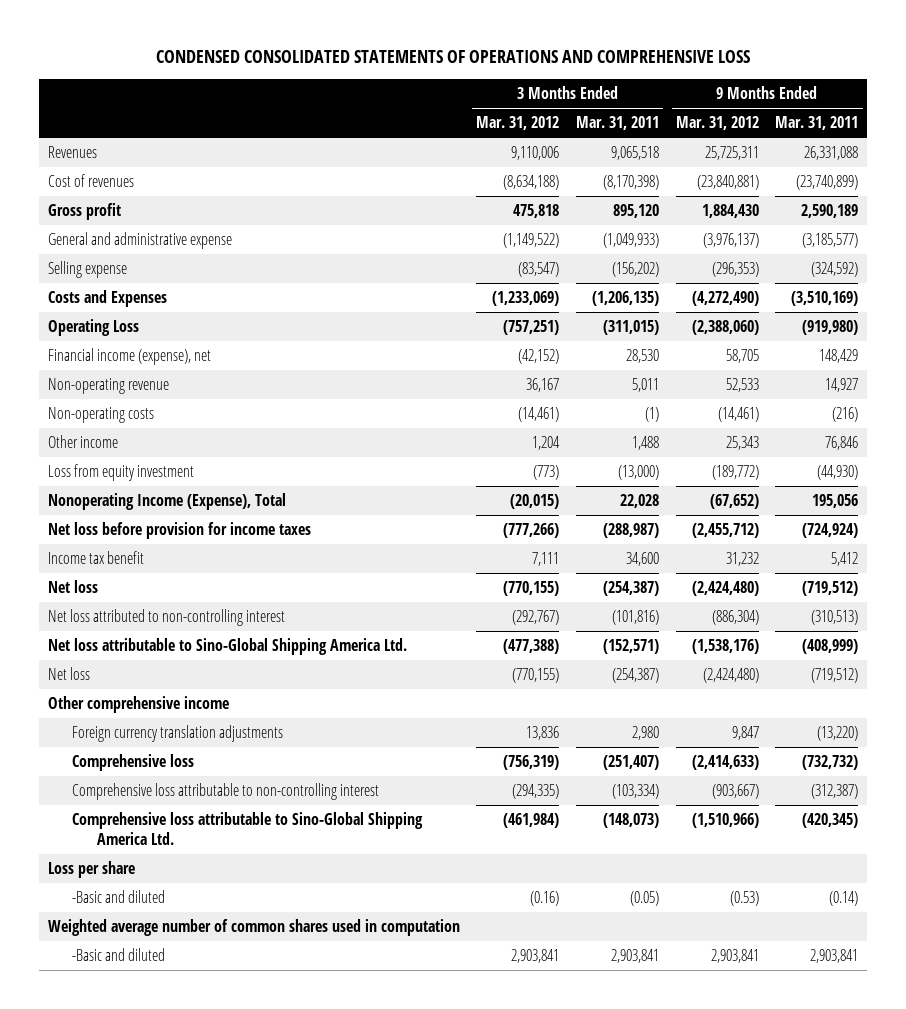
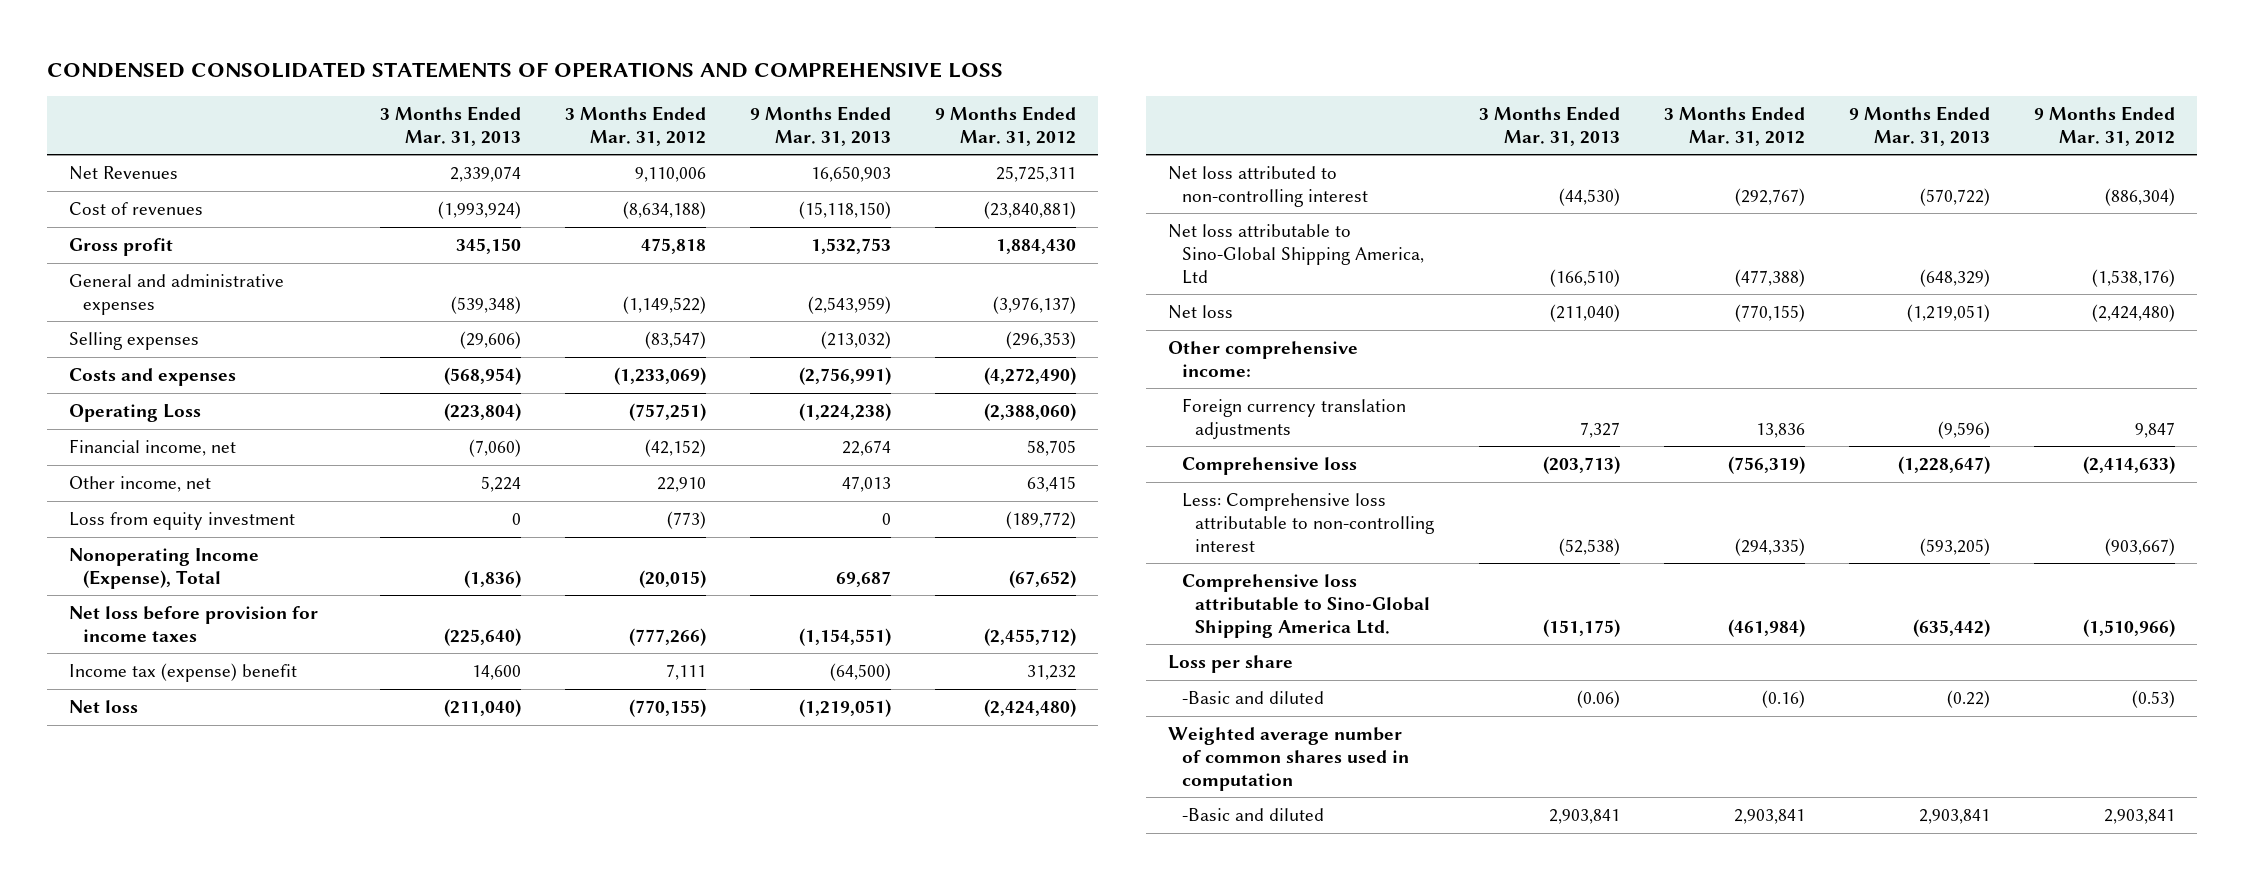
- | 3 Months Ended Mar. 31, 2012 | 3 Months Ended Mar. 31, 2011 | 9 Months Ended Mar. 31, 2012 | 9 Months Ended Mar. 31, 2011
+ | 3 Months Ended Mar. 31, 2013 | 3 Months Ended Mar. 31, 2012 | 9 Months Ended Mar. 31, 2013 | 9 Months Ended Mar. 31, 2012
- Revenues | 9,110,006 | 9,065,518 | 25,725,311 | 26,331,088
+ Net Revenues | 2,339,074 | 9,110,006 | 16,650,903 | 25,725,311
- General and administrative expense | (1,149,522) | (1,049,933) | (3,976,137) | (3,185,577)
- Selling expense | (83,547) | (156,202) | (296,353) | (324,592)
- Costs and Expenses | (1,233,069) | (1,206,135) | (4,272,490) | (3,510,169)
+ General and administrative expenses | (539,348) | (1,149,522) | (2,543,959) | (3,976,137)
+ Selling expenses | (29,606) | (83,547) | (213,032) | (296,353)
+ Costs and expenses | (568,954) | (1,233,069) | (2,756,991) | (4,272,490)
- Financial income (expense), net | (42,152) | 28,530 | 58,705 | 148,429
- Non-operating revenue | 36,167 | 5,011 | 52,533 | 14,927
- Non-operating costs | (14,461) | (1) | (14,461) | (216)
- Other income | 1,204 | 1,488 | 25,343 | 76,846
+ Financial income, net | (7,060) | (42,152) | 22,674 | 58,705
+ Other income, net | 5,224 | 22,910 | 47,013 | 63,415
- Income tax benefit | 7,111 | 34,600 | 31,232 | 5,412
+ Income tax (expense) benefit | 14,600 | 7,111 | (64,500) | 31,232
- Net loss attributable to Sino-Global Shipping America Ltd. | (477,388) | (152,571) | (1,538,176) | (408,999)
+ Net loss attributable to Sino-Global Shipping America, Ltd | (166,510) | (477,388) | (648,329) | (1,538,176)
- Other comprehensive income
+ Other comprehensive income:
- Comprehensive loss attributable to non-controlling interest | (294,335) | (103,334) | (903,667) | (312,387)
+ Less: Comprehensive loss attributable to non-controlling interest | (52,538) | (294,335) | (593,205) | (903,667)

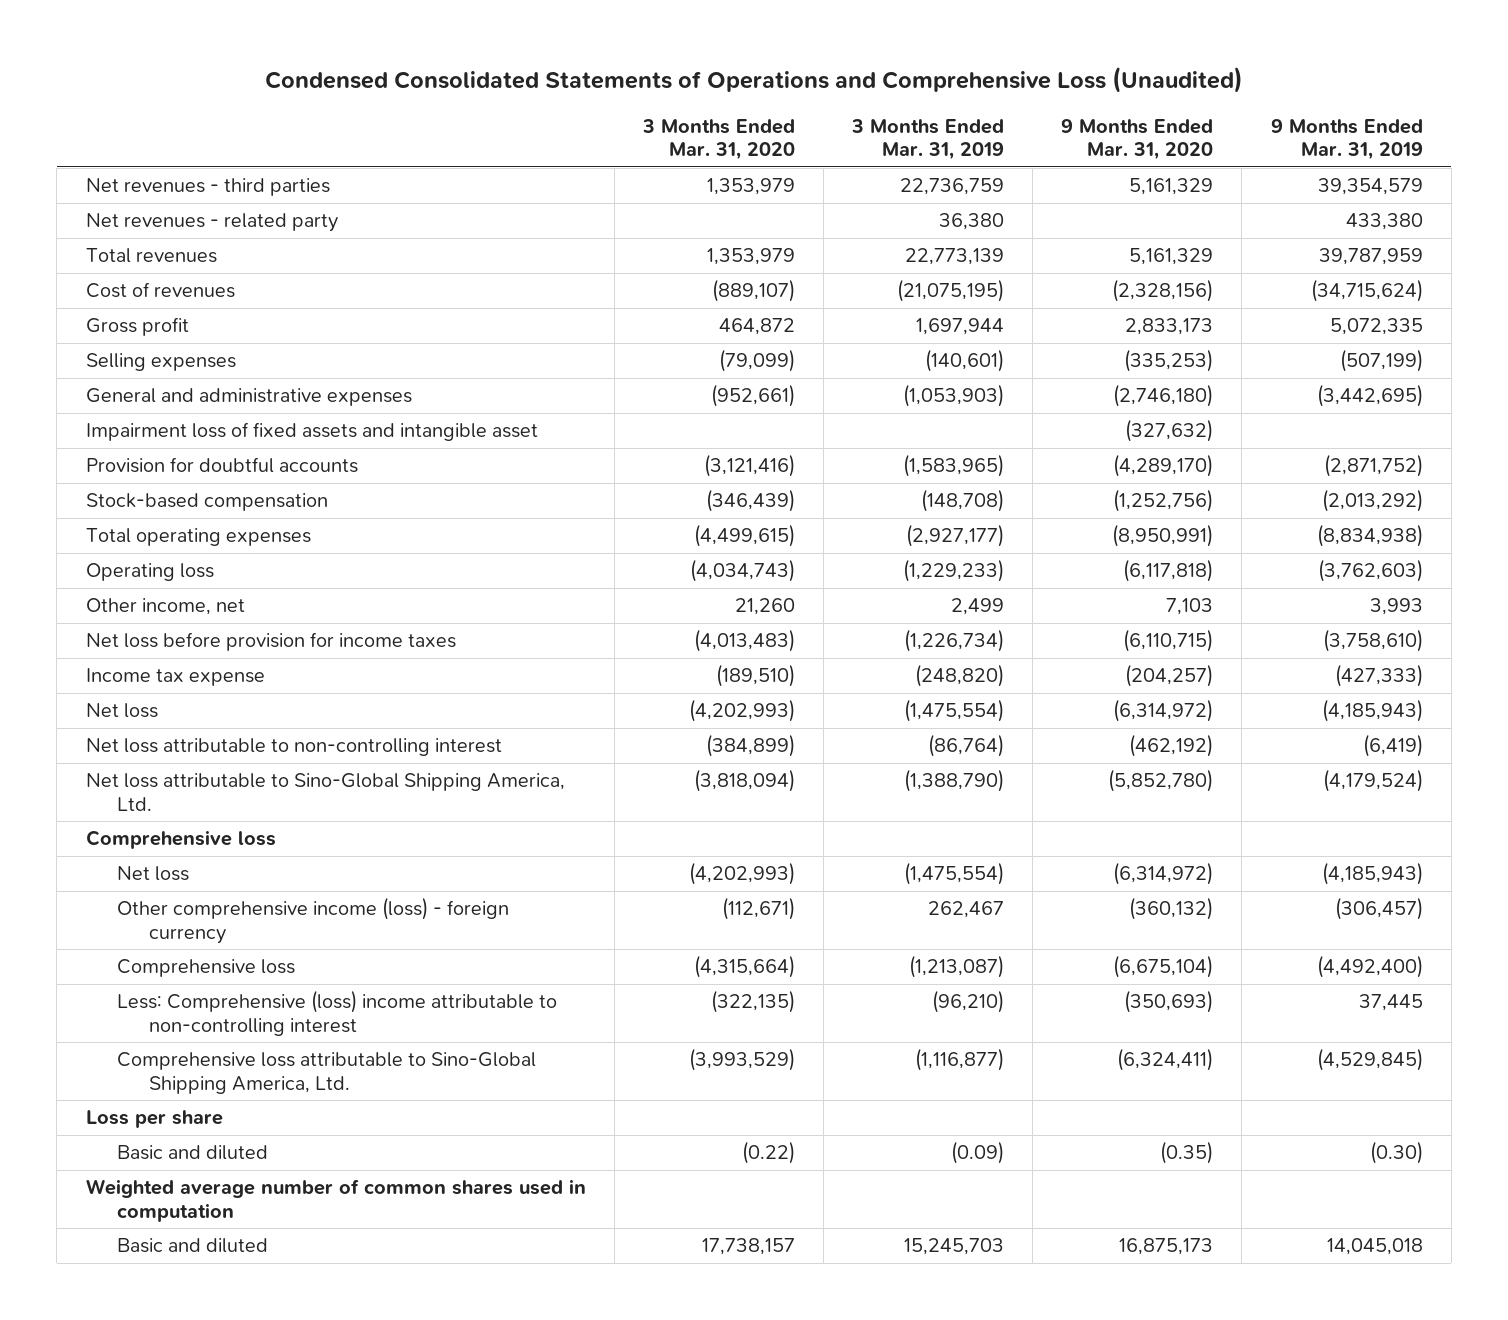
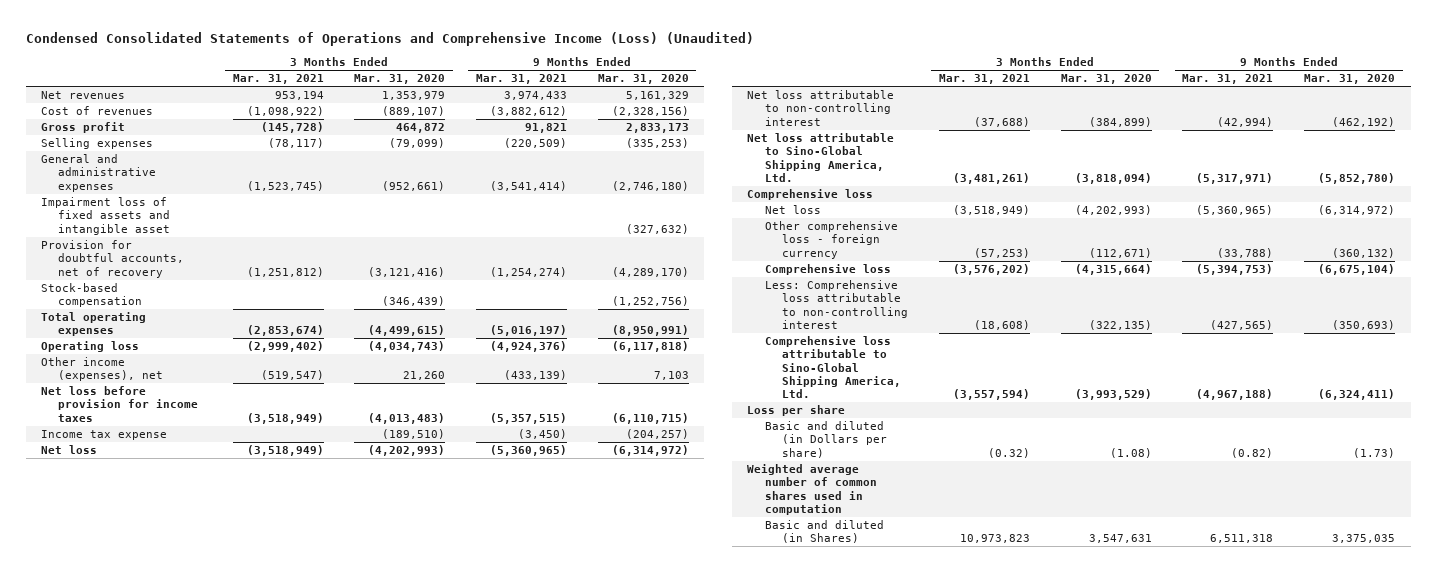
- Condensed Consolidated Statements of Operations and Comprehensive Loss (Unaudited)
+ Condensed Consolidated Statements of Operations and Comprehensive Income (Loss) (Unaudited)
- | 3 Months Ended Mar. 31, 2020 | 3 Months Ended Mar. 31, 2019 | 9 Months Ended Mar. 31, 2020 | 9 Months Ended Mar. 31, 2019
+ | 3 Months Ended Mar. 31, 2021 | 3 Months Ended Mar. 31, 2020 | 9 Months Ended Mar. 31, 2021 | 9 Months Ended Mar. 31, 2020
- Net revenues - third parties | 1,353,979 | 22,736,759 | 5,161,329 | 39,354,579
- Net revenues - related party | | 36,380 | | 433,380
- Total revenues | 1,353,979 | 22,773,139 | 5,161,329 | 39,787,959
+ Net revenues | 953,194 | 1,353,979 | 3,974,433 | 5,161,329
- Provision for doubtful accounts | (3,121,416) | (1,583,965) | (4,289,170) | (2,871,752)
+ Provision for doubtful accounts, net of recovery | (1,251,812) | (3,121,416) | (1,254,274) | (4,289,170)
- Other income, net | 21,260 | 2,499 | 7,103 | 3,993
+ Other income (expenses), net | (519,547) | 21,260 | (433,139) | 7,103
- Other comprehensive income (loss) - foreign currency | (112,671) | 262,467 | (360,132) | (306,457)
+ Other comprehensive loss - foreign currency | (57,253) | (112,671) | (33,788) | (360,132)
- Less: Comprehensive (loss) income attributable to non-controlling interest | (322,135) | (96,210) | (350,693) | 37,445
+ Less: Comprehensive loss attributable to non-controlling interest | (18,608) | (322,135) | (427,565) | (350,693)
- Basic and diluted | (0.22) | (0.09) | (0.35) | (0.30)
+ Basic and diluted (in Dollars per share) | (0.32) | (1.08) | (0.82) | (1.73)
- Basic and diluted | 17,738,157 | 15,245,703 | 16,875,173 | 14,045,018
+ Basic and diluted (in Shares) | 10,973,823 | 3,547,631 | 6,511,318 | 3,375,035

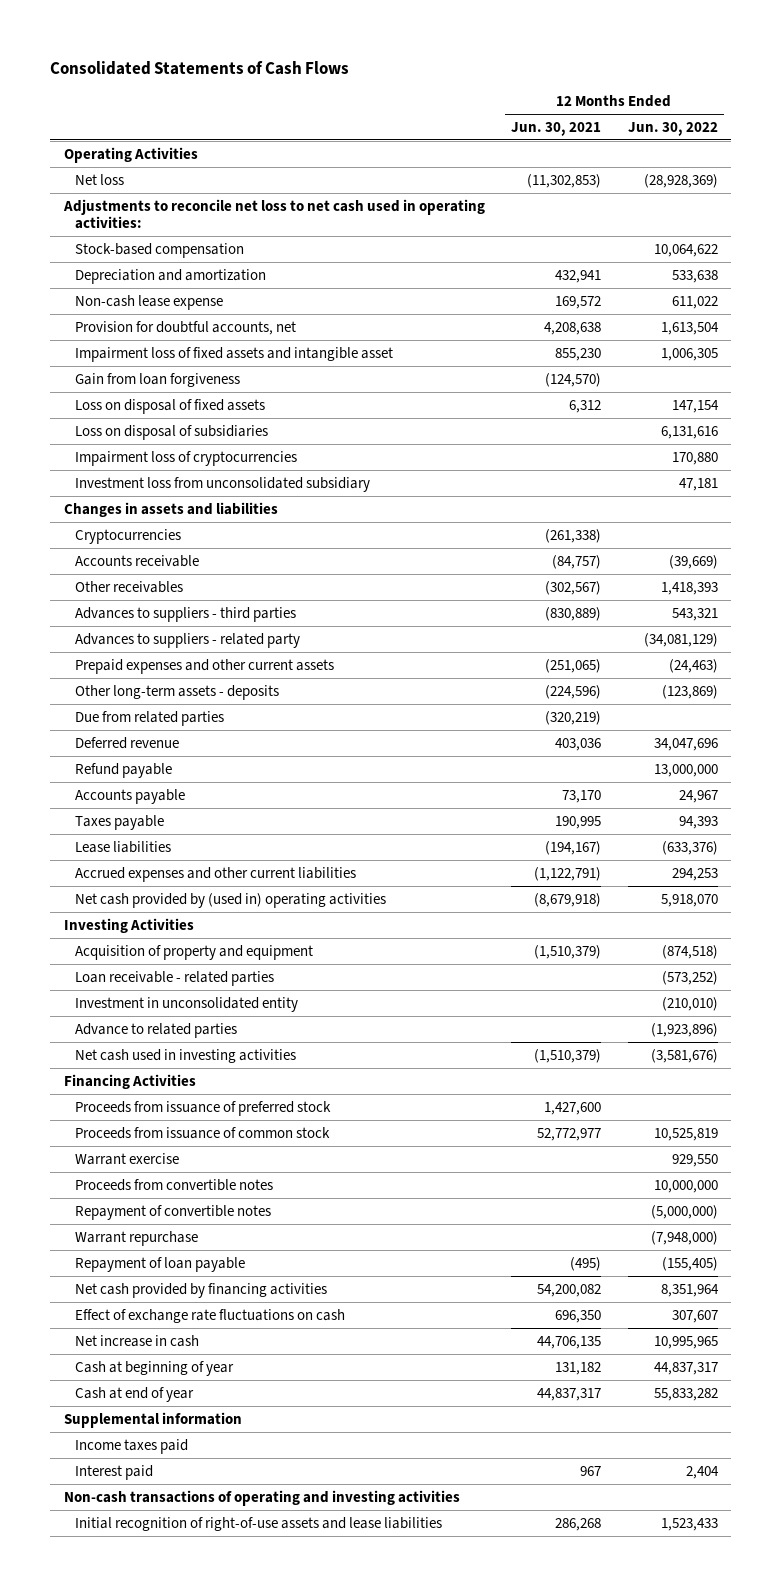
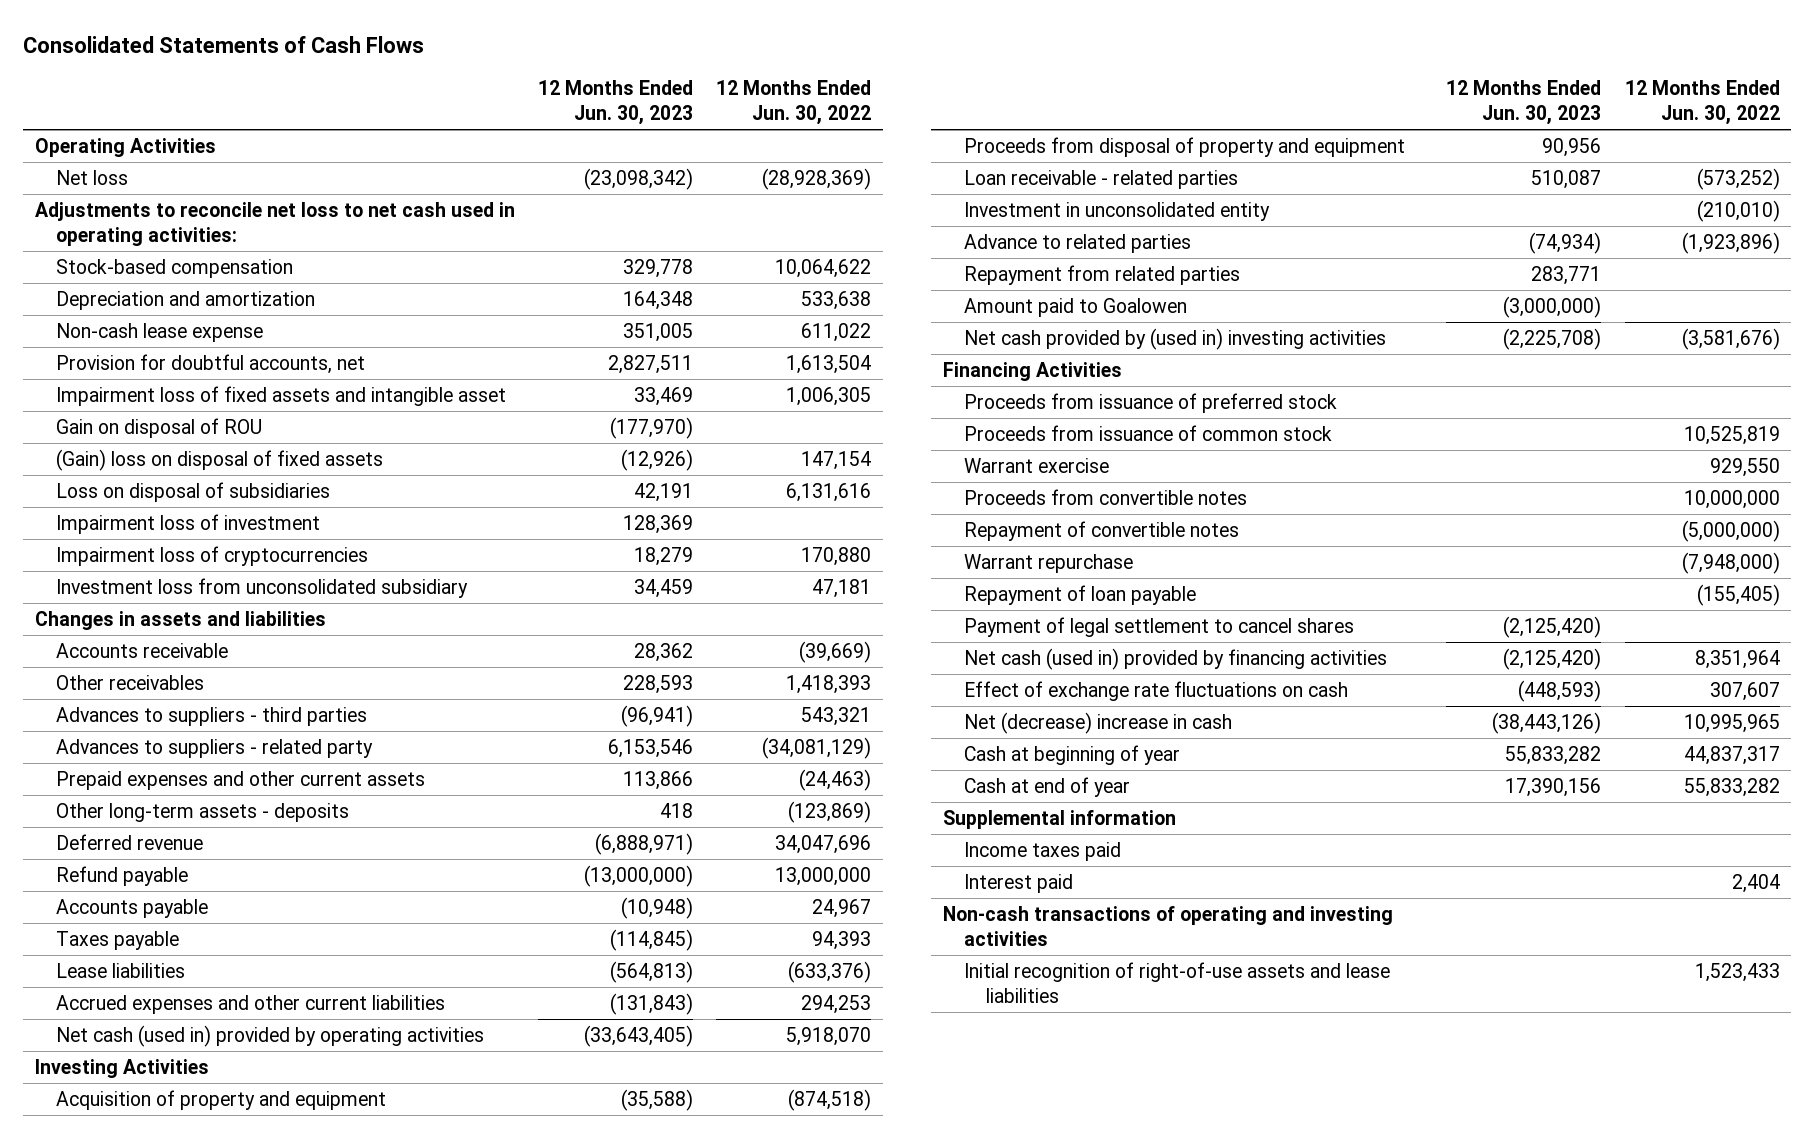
- | 12 Months Ended Jun. 30, 2021 | 12 Months Ended Jun. 30, 2022
+ | 12 Months Ended Jun. 30, 2023 | 12 Months Ended Jun. 30, 2022
- Gain from loan forgiveness | (124,570) |
- Loss on disposal of fixed assets | 6,312 | 147,154
+ Gain on disposal of ROU | (177,970) |
+ (Gain) loss on disposal of fixed assets | (12,926) | 147,154
+ Impairment loss of investment | 128,369 |
- Cryptocurrencies | (261,338) |
- Due from related parties | (320,219) |
- Net cash provided by (used in) operating activities | (8,679,918) | 5,918,070
+ Net cash (used in) provided by operating activities | (33,643,405) | 5,918,070
+ Proceeds from disposal of property and equipment | 90,956 |
- Net cash used in investing activities | (1,510,379) | (3,581,676)
+ Repayment from related parties | 283,771 |
+ Amount paid to Goalowen | (3,000,000) |
+ Net cash provided by (used in) investing activities | (2,225,708) | (3,581,676)
- Net cash provided by financing activities | 54,200,082 | 8,351,964
+ Payment of legal settlement to cancel shares | (2,125,420) |
+ Net cash (used in) provided by financing activities | (2,125,420) | 8,351,964
- Net increase in cash | 44,706,135 | 10,995,965
+ Net (decrease) increase in cash | (38,443,126) | 10,995,965

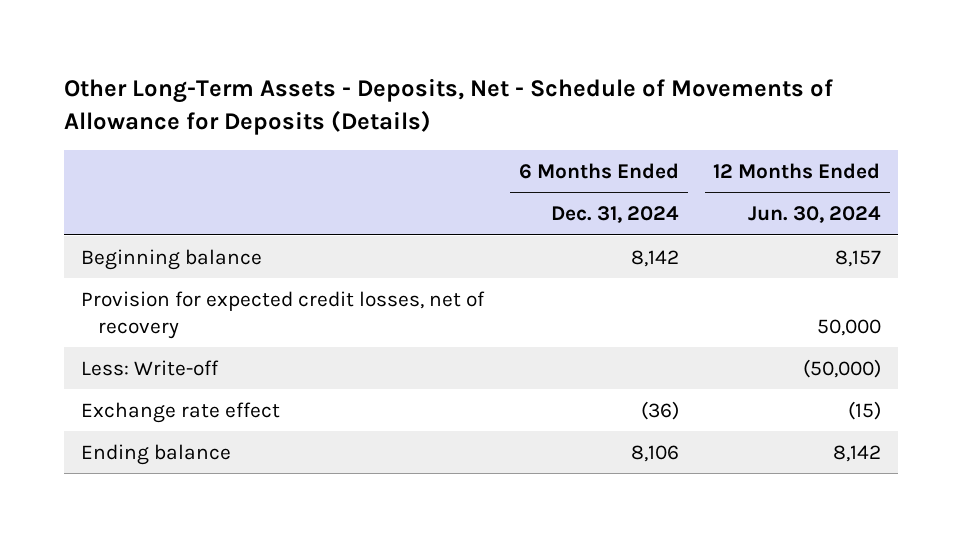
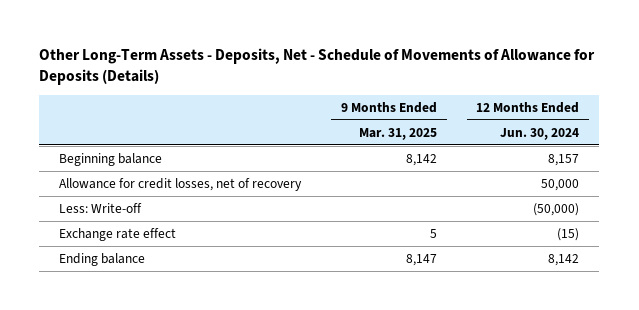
- | 6 Months Ended Dec. 31, 2024 | 12 Months Ended Jun. 30, 2024
+ | 9 Months Ended Mar. 31, 2025 | 12 Months Ended Jun. 30, 2024
- Provision for expected credit losses, net of recovery | | 50,000
+ Allowance for credit losses, net of recovery | | 50,000

